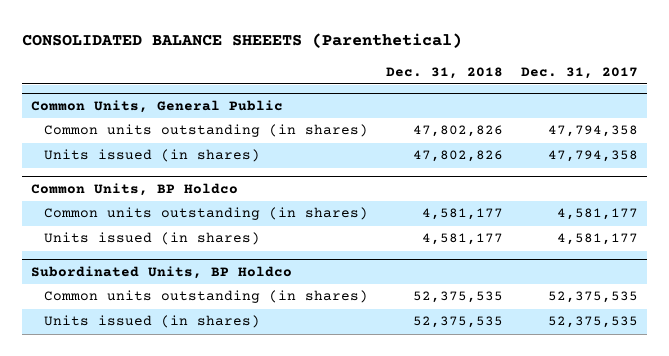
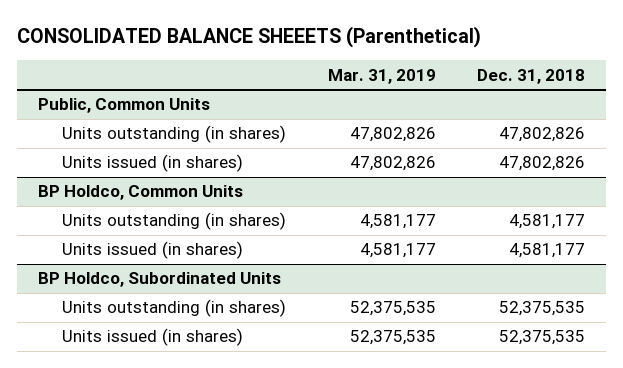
- | Dec. 31, 2018 | Dec. 31, 2017
+ | Mar. 31, 2019 | Dec. 31, 2018
- Common Units, General Public
- Common units outstanding (in shares) | 47,802,826 | 47,794,358
+ Public, Common Units
+ Units outstanding (in shares) | 47,802,826 | 47,802,826
- Common Units, BP Holdco
- Common units outstanding (in shares) | 4,581,177 | 4,581,177
+ BP Holdco, Common Units
+ Units outstanding (in shares) | 4,581,177 | 4,581,177
- Subordinated Units, BP Holdco
- Common units outstanding (in shares) | 52,375,535 | 52,375,535
+ BP Holdco, Subordinated Units
+ Units outstanding (in shares) | 52,375,535 | 52,375,535

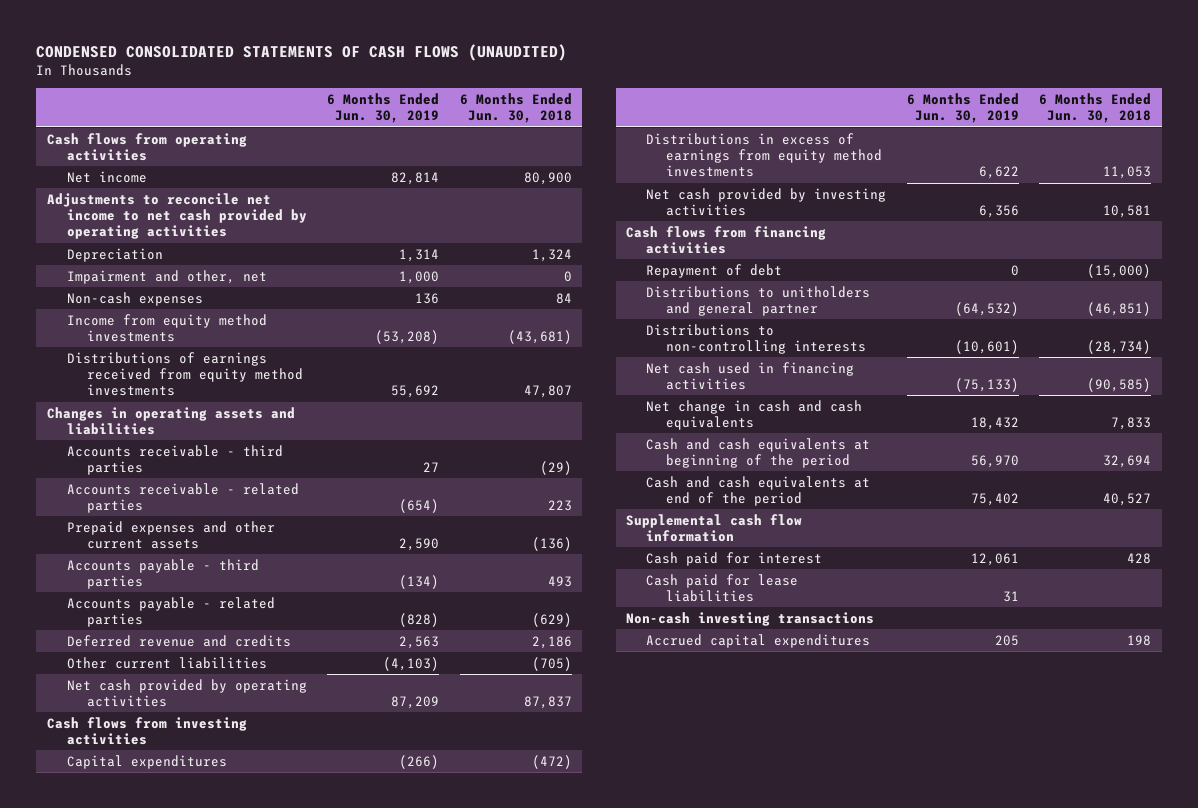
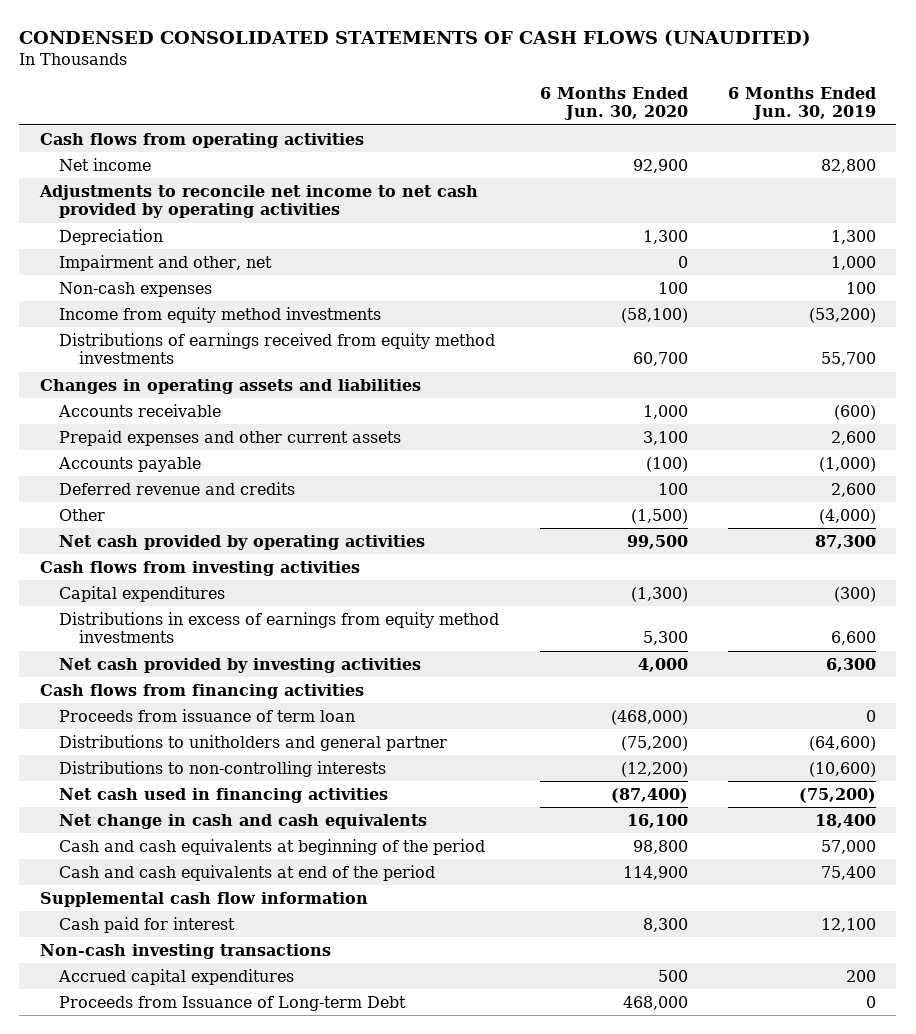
- | 6 Months Ended Jun. 30, 2019 | 6 Months Ended Jun. 30, 2018
+ | 6 Months Ended Jun. 30, 2020 | 6 Months Ended Jun. 30, 2019
- Net income | 82,814 | 80,900
+ Net income | 92,900 | 82,800
- Depreciation | 1,314 | 1,324
+ Depreciation | 1,300 | 1,300
- Non-cash expenses | 136 | 84
- Income from equity method investments | (53,208) | (43,681)
- Distributions of earnings received from equity method investments | 55,692 | 47,807
+ Non-cash expenses | 100 | 100
+ Income from equity method investments | (58,100) | (53,200)
+ Distributions of earnings received from equity method investments | 60,700 | 55,700
- Accounts receivable - third parties | 27 | (29)
- Accounts receivable - related parties | (654) | 223
- Prepaid expenses and other current assets | 2,590 | (136)
- Accounts payable - third parties | (134) | 493
- Accounts payable - related parties | (828) | (629)
- Deferred revenue and credits | 2,563 | 2,186
- Other current liabilities | (4,103) | (705)
- Net cash provided by operating activities | 87,209 | 87,837
+ Accounts receivable | 1,000 | (600)
+ Prepaid expenses and other current assets | 3,100 | 2,600
+ Accounts payable | (100) | (1,000)
+ Deferred revenue and credits | 100 | 2,600
+ Other | (1,500) | (4,000)
+ Net cash provided by operating activities | 99,500 | 87,300
- Capital expenditures | (266) | (472)
- Distributions in excess of earnings from equity method investments | 6,622 | 11,053
- Net cash provided by investing activities | 6,356 | 10,581
+ Capital expenditures | (1,300) | (300)
+ Distributions in excess of earnings from equity method investments | 5,300 | 6,600
+ Net cash provided by investing activities | 4,000 | 6,300
- Repayment of debt | 0 | (15,000)
- Distributions to unitholders and general partner | (64,532) | (46,851)
- Distributions to non-controlling interests | (10,601) | (28,734)
- Net cash used in financing activities | (75,133) | (90,585)
- Net change in cash and cash equivalents | 18,432 | 7,833
- Cash and cash equivalents at beginning of the period | 56,970 | 32,694
- Cash and cash equivalents at end of the period | 75,402 | 40,527
+ Proceeds from issuance of term loan | (468,000) | 0
+ Distributions to unitholders and general partner | (75,200) | (64,600)
+ Distributions to non-controlling interests | (12,200) | (10,600)
+ Net cash used in financing activities | (87,400) | (75,200)
+ Net change in cash and cash equivalents | 16,100 | 18,400
+ Cash and cash equivalents at beginning of the period | 98,800 | 57,000
+ Cash and cash equivalents at end of the period | 114,900 | 75,400
- Cash paid for interest | 12,061 | 428
- Cash paid for lease liabilities | 31 |
+ Cash paid for interest | 8,300 | 12,100
- Accrued capital expenditures | 205 | 198
+ Accrued capital expenditures | 500 | 200
+ Proceeds from Issuance of Long-term Debt | 468,000 | 0

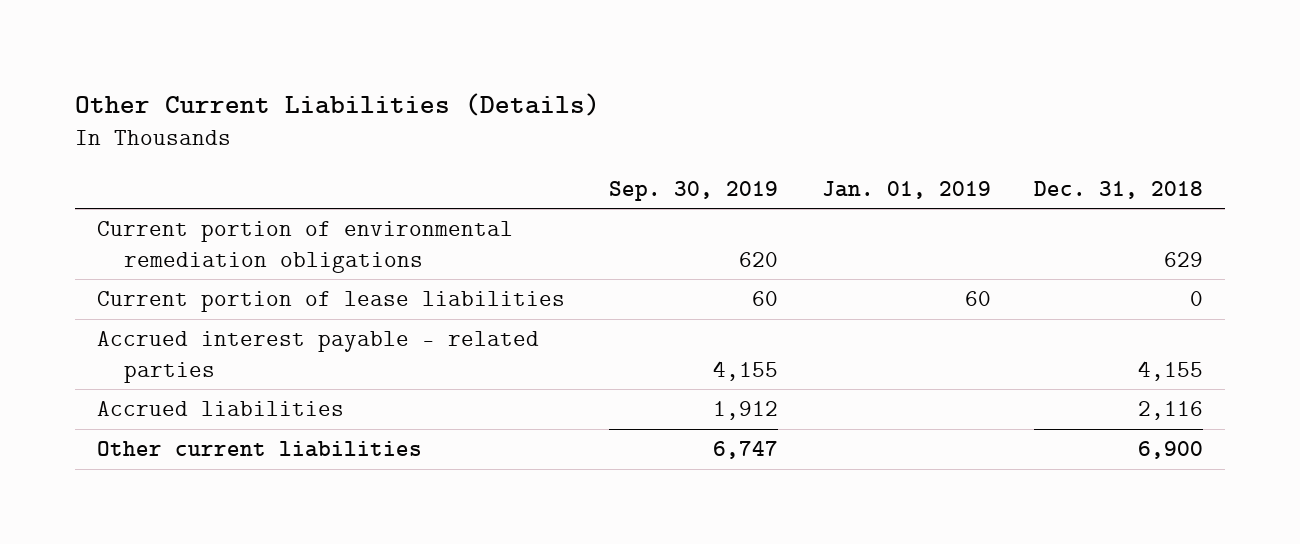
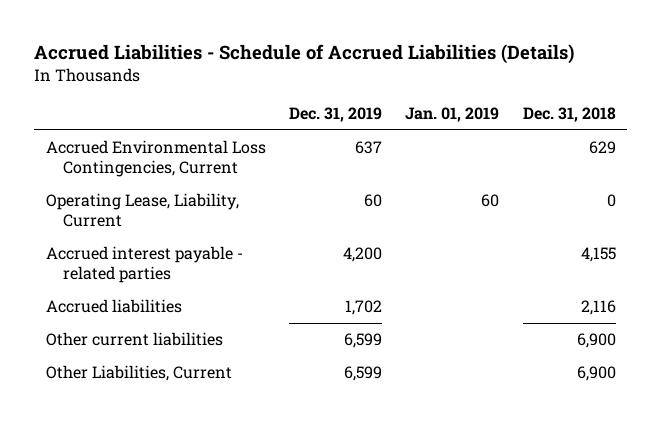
- Other Current Liabilities (Details)
+ Accrued Liabilities - Schedule of Accrued Liabilities (Details)
- | Sep. 30, 2019 | Jan. 01, 2019 | Dec. 31, 2018
+ | Dec. 31, 2019 | Jan. 01, 2019 | Dec. 31, 2018
- Current portion of environmental remediation obligations | 620 | | 629
- Current portion of lease liabilities | 60 | 60 | 0
+ Accrued Environmental Loss Contingencies, Current | 637 | | 629
+ Operating Lease, Liability, Current | 60 | 60 | 0
+ Other Liabilities, Current | 6,599 | | 6,900

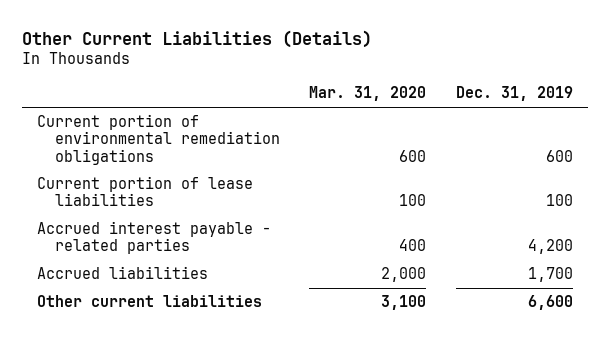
- Accrued Liabilities - Schedule of Accrued Liabilities (Details)
+ Other Current Liabilities (Details)
- | Dec. 31, 2019 | Jan. 01, 2019 | Dec. 31, 2018
+ | Mar. 31, 2020 | Dec. 31, 2019
- Accrued Environmental Loss Contingencies, Current | 637 | | 629
- Operating Lease, Liability, Current | 60 | 60 | 0
+ Current portion of environmental remediation obligations | 600 | 600
+ Current portion of lease liabilities | 100 | 100
- Accrued liabilities | 1,702 | | 2,116
- Other current liabilities | 6,599 | | 6,900
- Other Liabilities, Current | 6,599 | | 6,900
+ Accrued liabilities | 2,000 | 1,700
+ Other current liabilities | 3,100 | 6,600

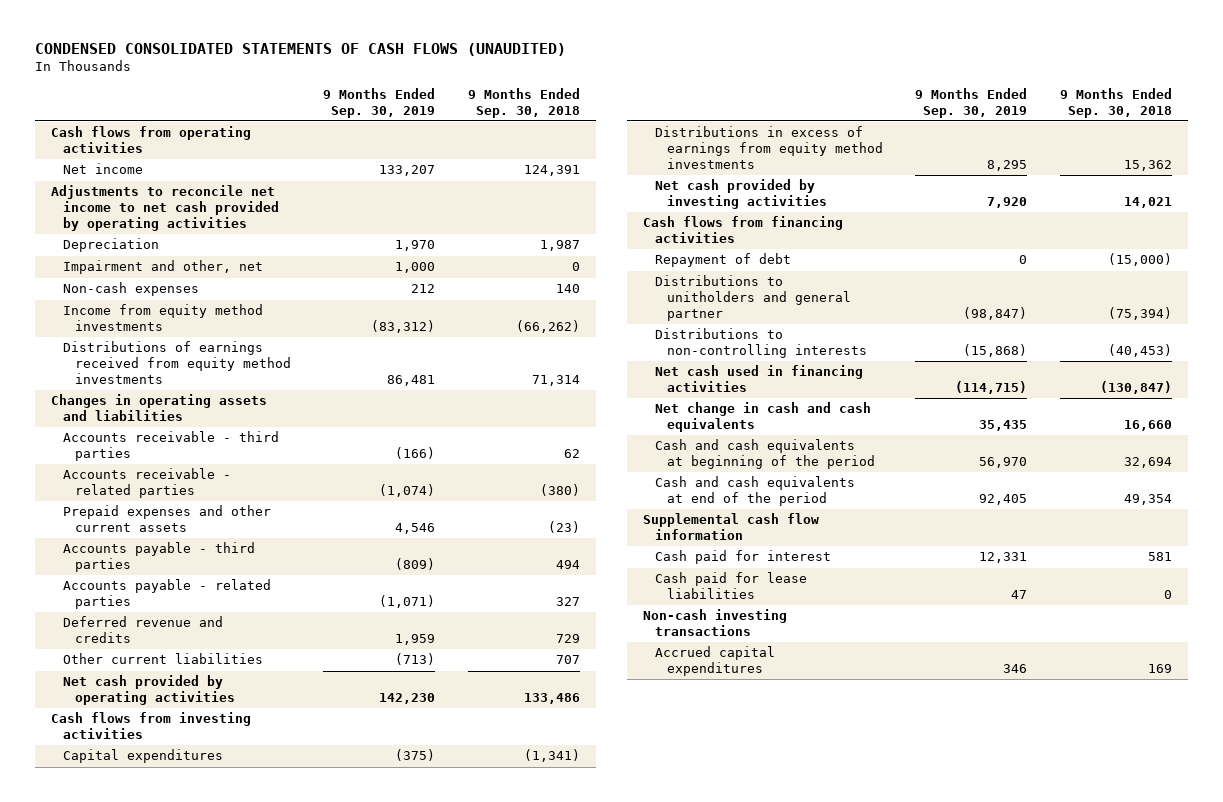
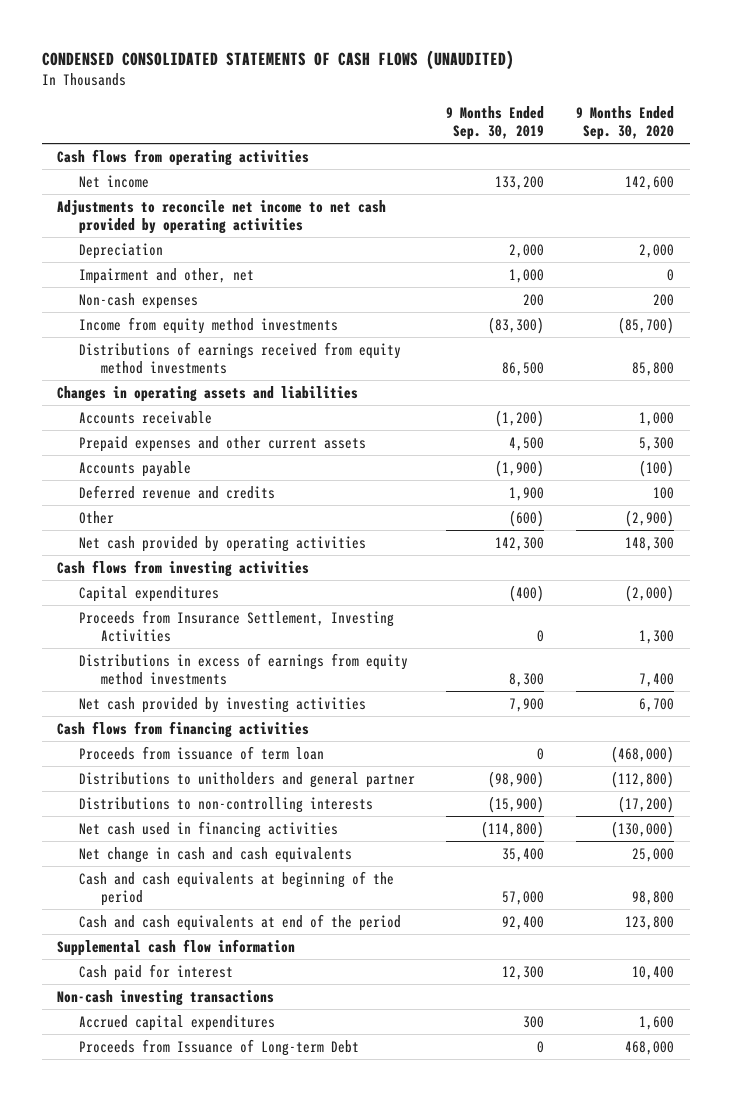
- | 9 Months Ended Sep. 30, 2019 | 9 Months Ended Sep. 30, 2018
+ | 9 Months Ended Sep. 30, 2019 | 9 Months Ended Sep. 30, 2020
- Net income | 133,207 | 124,391
+ Net income | 133,200 | 142,600
- Depreciation | 1,970 | 1,987
+ Depreciation | 2,000 | 2,000
- Non-cash expenses | 212 | 140
- Income from equity method investments | (83,312) | (66,262)
- Distributions of earnings received from equity method investments | 86,481 | 71,314
+ Non-cash expenses | 200 | 200
+ Income from equity method investments | (83,300) | (85,700)
+ Distributions of earnings received from equity method investments | 86,500 | 85,800
- Accounts receivable - third parties | (166) | 62
- Accounts receivable - related parties | (1,074) | (380)
- Prepaid expenses and other current assets | 4,546 | (23)
- Accounts payable - third parties | (809) | 494
- Accounts payable - related parties | (1,071) | 327
- Deferred revenue and credits | 1,959 | 729
- Other current liabilities | (713) | 707
- Net cash provided by operating activities | 142,230 | 133,486
+ Accounts receivable | (1,200) | 1,000
+ Prepaid expenses and other current assets | 4,500 | 5,300
+ Accounts payable | (1,900) | (100)
+ Deferred revenue and credits | 1,900 | 100
+ Other | (600) | (2,900)
+ Net cash provided by operating activities | 142,300 | 148,300
- Capital expenditures | (375) | (1,341)
- Distributions in excess of earnings from equity method investments | 8,295 | 15,362
- Net cash provided by investing activities | 7,920 | 14,021
+ Capital expenditures | (400) | (2,000)
+ Proceeds from Insurance Settlement, Investing Activities | 0 | 1,300
+ Distributions in excess of earnings from equity method investments | 8,300 | 7,400
+ Net cash provided by investing activities | 7,900 | 6,700
- Repayment of debt | 0 | (15,000)
- Distributions to unitholders and general partner | (98,847) | (75,394)
- Distributions to non-controlling interests | (15,868) | (40,453)
- Net cash used in financing activities | (114,715) | (130,847)
- Net change in cash and cash equivalents | 35,435 | 16,660
- Cash and cash equivalents at beginning of the period | 56,970 | 32,694
- Cash and cash equivalents at end of the period | 92,405 | 49,354
+ Proceeds from issuance of term loan | 0 | (468,000)
+ Distributions to unitholders and general partner | (98,900) | (112,800)
+ Distributions to non-controlling interests | (15,900) | (17,200)
+ Net cash used in financing activities | (114,800) | (130,000)
+ Net change in cash and cash equivalents | 35,400 | 25,000
+ Cash and cash equivalents at beginning of the period | 57,000 | 98,800
+ Cash and cash equivalents at end of the period | 92,400 | 123,800
- Cash paid for interest | 12,331 | 581
- Cash paid for lease liabilities | 47 | 0
+ Cash paid for interest | 12,300 | 10,400
- Accrued capital expenditures | 346 | 169
+ Accrued capital expenditures | 300 | 1,600
+ Proceeds from Issuance of Long-term Debt | 0 | 468,000

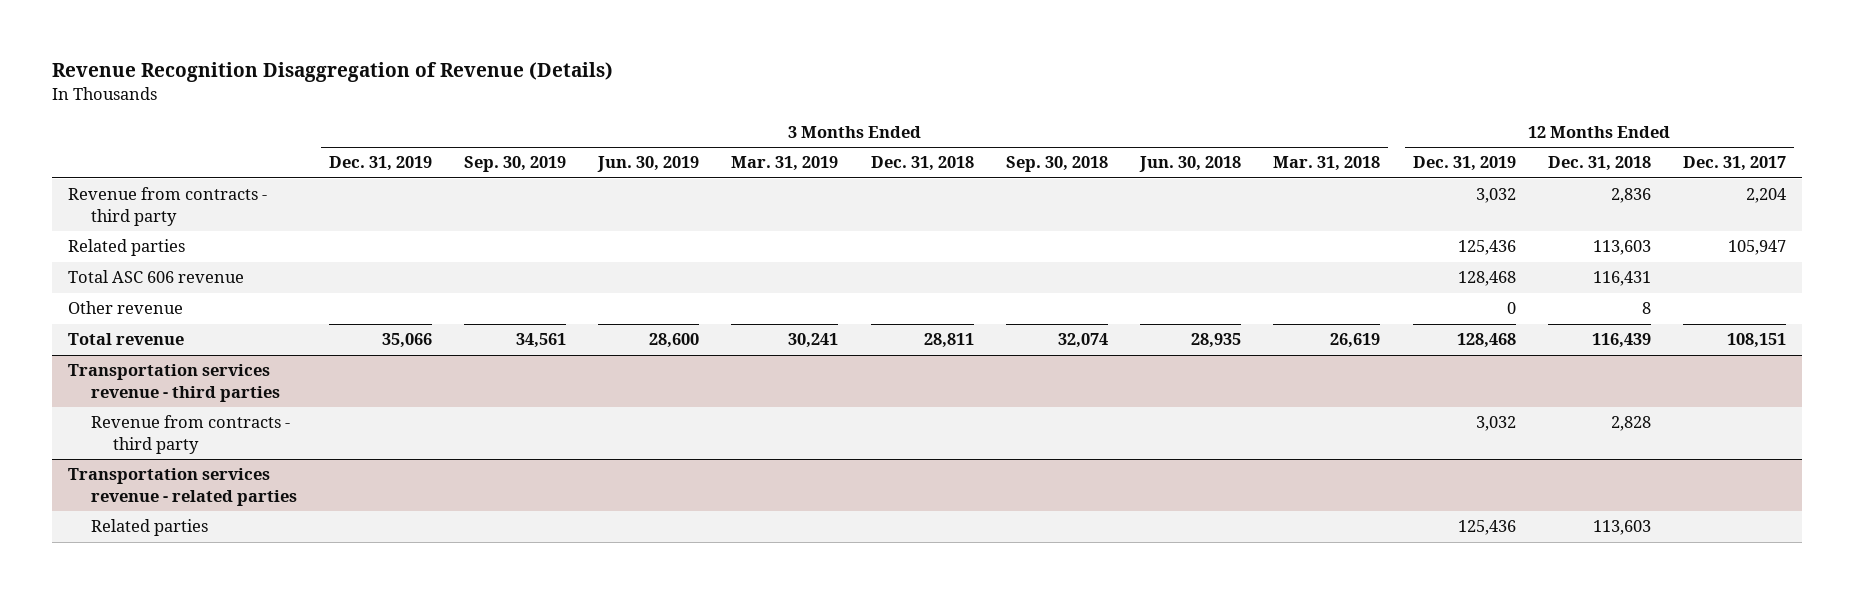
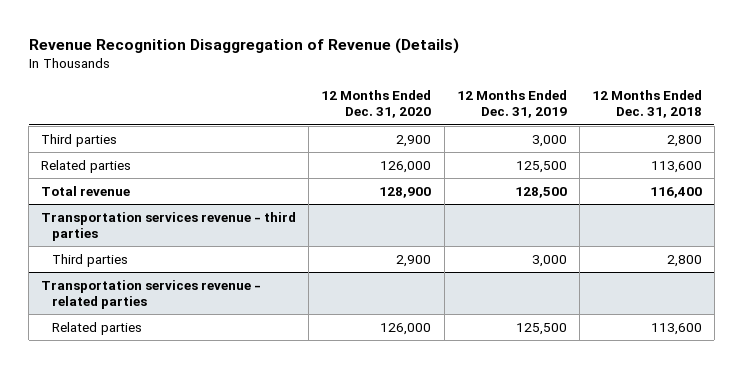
- | 3 Months Ended Dec. 31, 2019 | 3 Months Ended Sep. 30, 2019 | 3 Months Ended Jun. 30, 2019 | 3 Months Ended Mar. 31, 2019 | 3 Months Ended Dec. 31, 2018 | 3 Months Ended Sep. 30, 2018 | 3 Months Ended Jun. 30, 2018 | 3 Months Ended Mar. 31, 2018 | 12 Months Ended Dec. 31, 2019 | 12 Months Ended Dec. 31, 2018 | 12 Months Ended Dec. 31, 2017
+ | 12 Months Ended Dec. 31, 2020 | 12 Months Ended Dec. 31, 2019 | 12 Months Ended Dec. 31, 2018
- Revenue from contracts - third party | | | | | | | | | 3,032 | 2,836 | 2,204
- Related parties | | | | | | | | | 125,436 | 113,603 | 105,947
- Total ASC 606 revenue | | | | | | | | | 128,468 | 116,431 |
- Other revenue | | | | | | | | | 0 | 8 |
- Total revenue | 35,066 | 34,561 | 28,600 | 30,241 | 28,811 | 32,074 | 28,935 | 26,619 | 128,468 | 116,439 | 108,151
+ Third parties | 2,900 | 3,000 | 2,800
+ Related parties | 126,000 | 125,500 | 113,600
+ Total revenue | 128,900 | 128,500 | 116,400
@ Transportation services revenue - third parties
- Revenue from contracts - third party | | | | | | | | | 3,032 | 2,828 |
+ Third parties | 2,900 | 3,000 | 2,800
@ Transportation services revenue - related parties
- Related parties | | | | | | | | | 125,436 | 113,603 |
+ Related parties | 126,000 | 125,500 | 113,600

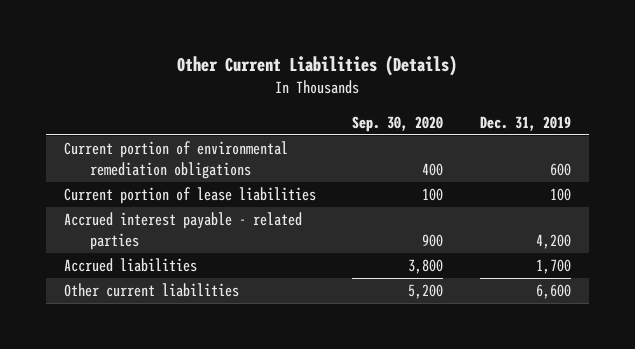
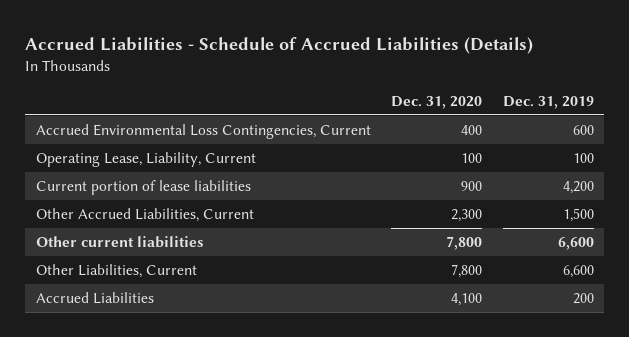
- Other Current Liabilities (Details)
+ Accrued Liabilities - Schedule of Accrued Liabilities (Details)
- | Sep. 30, 2020 | Dec. 31, 2019
+ | Dec. 31, 2020 | Dec. 31, 2019
- Current portion of environmental remediation obligations | 400 | 600
- Current portion of lease liabilities | 100 | 100
- Accrued interest payable - related parties | 900 | 4,200
- Accrued liabilities | 3,800 | 1,700
+ Accrued Environmental Loss Contingencies, Current | 400 | 600
+ Operating Lease, Liability, Current | 100 | 100
+ Current portion of lease liabilities | 900 | 4,200
+ Other Accrued Liabilities, Current | 2,300 | 1,500
+ Other Liabilities, Current | 7,800 | 6,600
+ Accrued Liabilities | 4,100 | 200

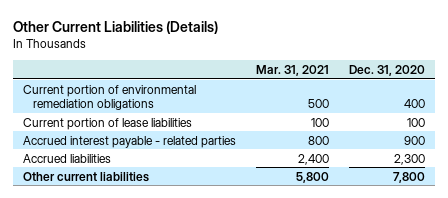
- Accrued Liabilities - Schedule of Accrued Liabilities (Details)
+ Other Current Liabilities (Details)
- | Dec. 31, 2020 | Dec. 31, 2019
+ | Mar. 31, 2021 | Dec. 31, 2020
- Accrued Environmental Loss Contingencies, Current | 400 | 600
- Operating Lease, Liability, Current | 100 | 100
- Current portion of lease liabilities | 900 | 4,200
- Other Accrued Liabilities, Current | 2,300 | 1,500
+ Current portion of environmental remediation obligations | 500 | 400
+ Current portion of lease liabilities | 100 | 100
+ Accrued interest payable - related parties | 800 | 900
+ Accrued liabilities | 2,400 | 2,300
- Other Liabilities, Current | 7,800 | 6,600
- Accrued Liabilities | 4,100 | 200

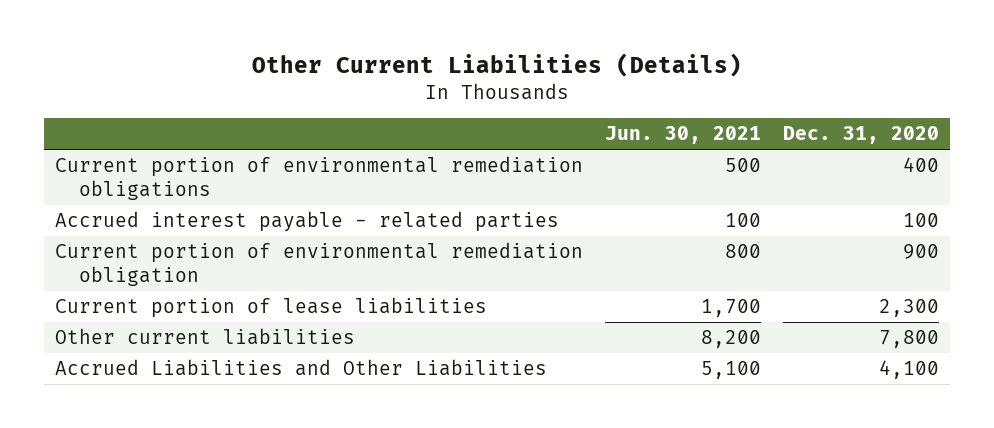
- | Mar. 31, 2021 | Dec. 31, 2020
+ | Jun. 30, 2021 | Dec. 31, 2020
- Current portion of lease liabilities | 100 | 100
- Accrued interest payable - related parties | 800 | 900
- Accrued liabilities | 2,400 | 2,300
+ Accrued interest payable - related parties | 100 | 100
+ Current portion of environmental remediation obligation | 800 | 900
+ Current portion of lease liabilities | 1,700 | 2,300
+ Accrued Liabilities and Other Liabilities | 5,100 | 4,100

